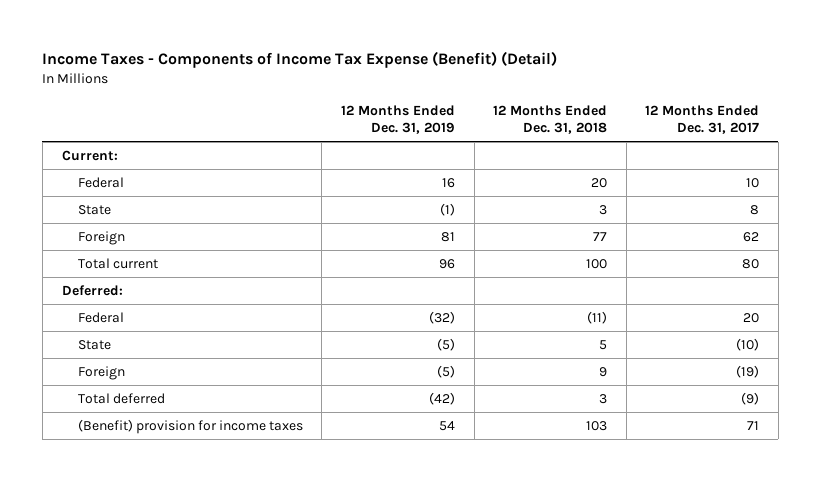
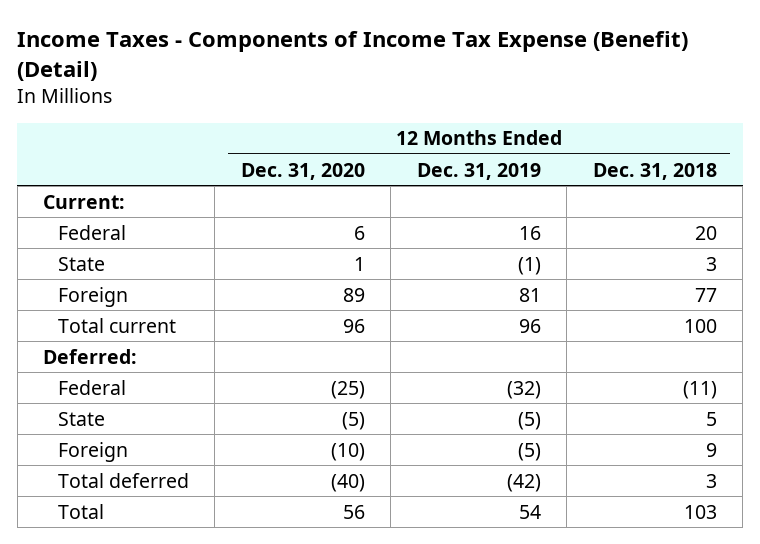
- | 12 Months Ended Dec. 31, 2019 | 12 Months Ended Dec. 31, 2018 | 12 Months Ended Dec. 31, 2017
+ | 12 Months Ended Dec. 31, 2020 | 12 Months Ended Dec. 31, 2019 | 12 Months Ended Dec. 31, 2018
- (Benefit) provision for income taxes | 54 | 103 | 71
+ Total | 56 | 54 | 103

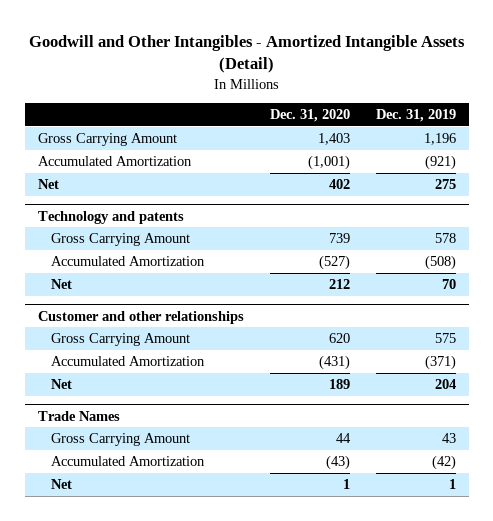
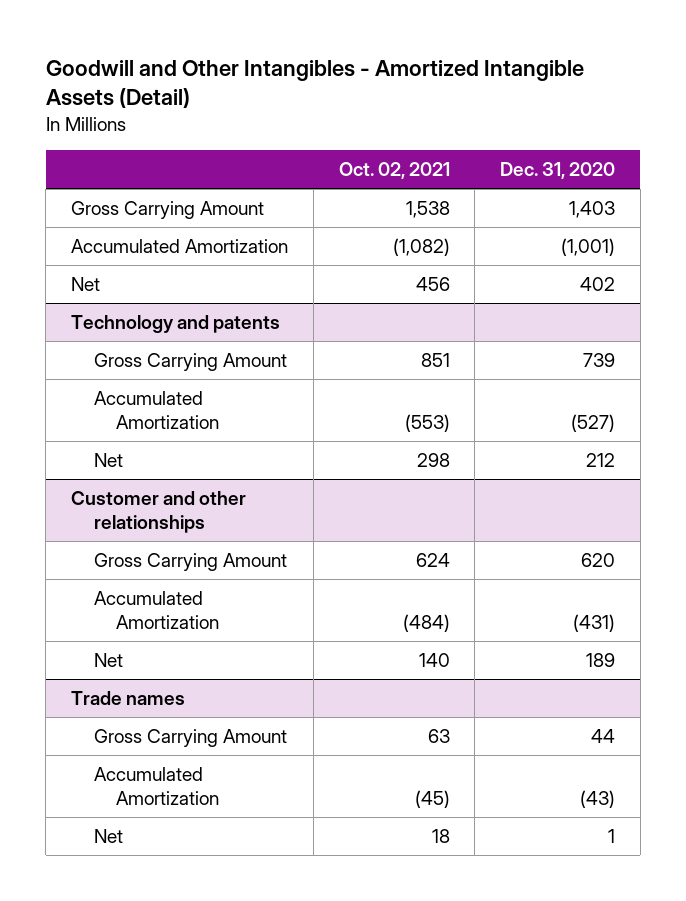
- | Dec. 31, 2020 | Dec. 31, 2019
+ | Oct. 02, 2021 | Dec. 31, 2020
- Trade Names
+ Trade names

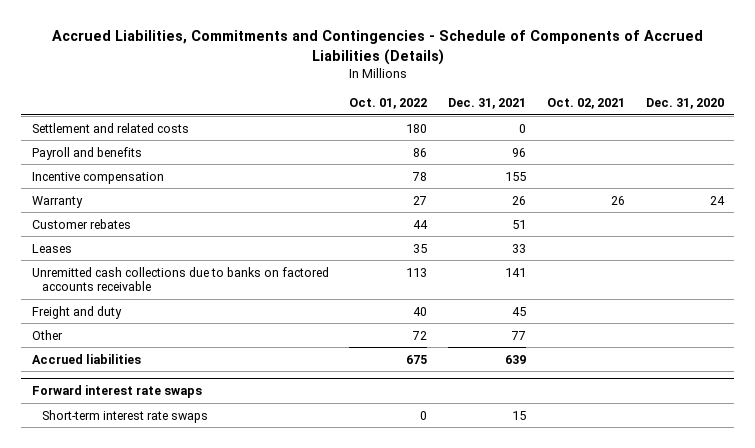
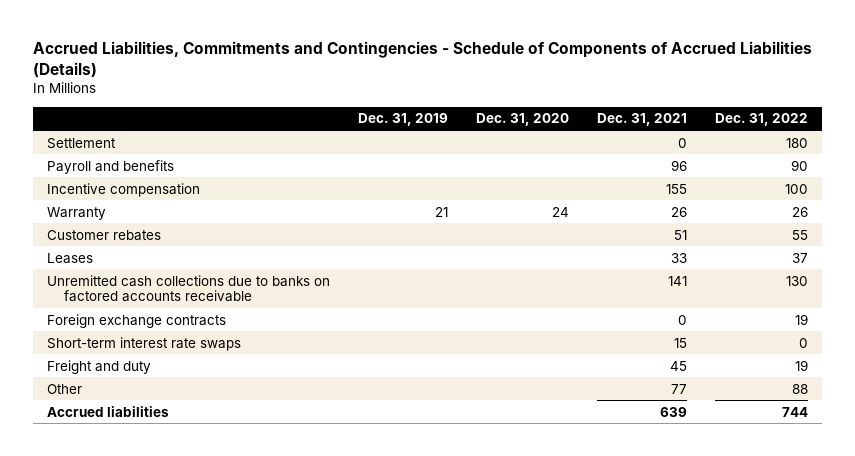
- | Oct. 01, 2022 | Dec. 31, 2021 | Oct. 02, 2021 | Dec. 31, 2020
+ | Dec. 31, 2019 | Dec. 31, 2020 | Dec. 31, 2021 | Dec. 31, 2022
- Settlement and related costs | 180 | 0 | |
+ Settlement | | | 0 | 180
+ Foreign exchange contracts | | | 0 | 19
+ Short-term interest rate swaps | | | 15 | 0
- Forward interest rate swaps
- Short-term interest rate swaps | 0 | 15 | |

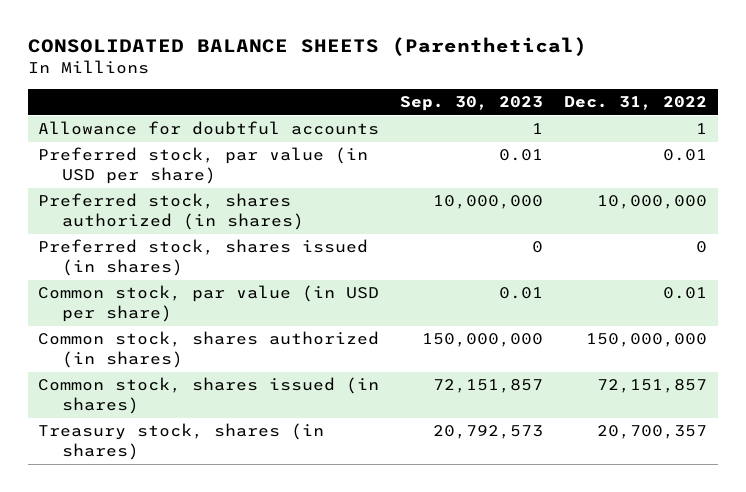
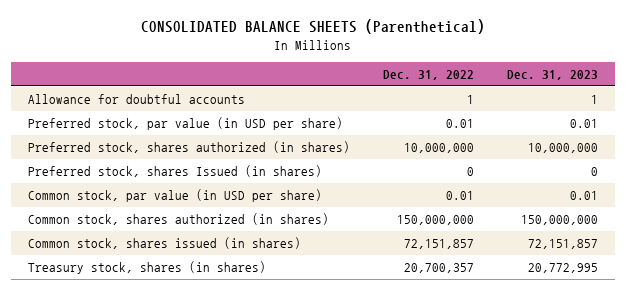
- | Sep. 30, 2023 | Dec. 31, 2022
+ | Dec. 31, 2022 | Dec. 31, 2023
- Preferred stock, shares issued (in shares) | 0 | 0
+ Preferred stock, shares Issued (in shares) | 0 | 0

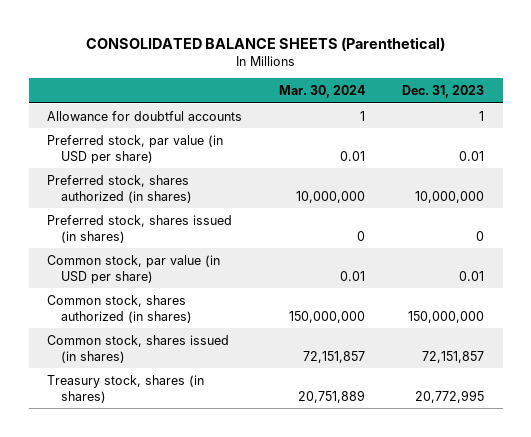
- | Dec. 31, 2022 | Dec. 31, 2023
+ | Mar. 30, 2024 | Dec. 31, 2023
- Preferred stock, shares Issued (in shares) | 0 | 0
+ Preferred stock, shares issued (in shares) | 0 | 0

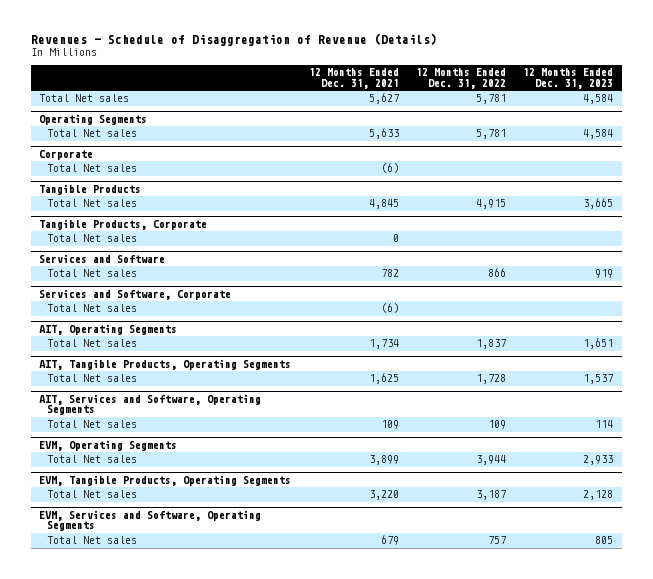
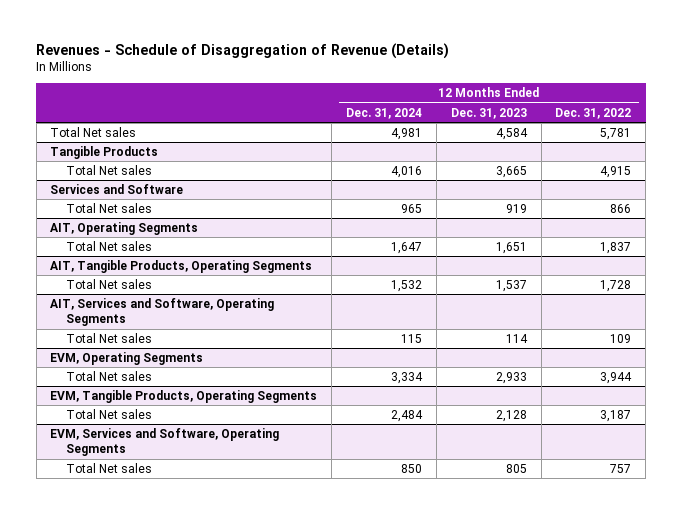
- | 12 Months Ended Dec. 31, 2021 | 12 Months Ended Dec. 31, 2022 | 12 Months Ended Dec. 31, 2023
+ | 12 Months Ended Dec. 31, 2024 | 12 Months Ended Dec. 31, 2023 | 12 Months Ended Dec. 31, 2022
- Operating Segments
- Total Net sales | 5,633 | 5,781 | 4,584
- Corporate
- Total Net sales | (6) | |
- Tangible Products, Corporate
- Total Net sales | 0 | |
- Services and Software, Corporate
- Total Net sales | (6) | |

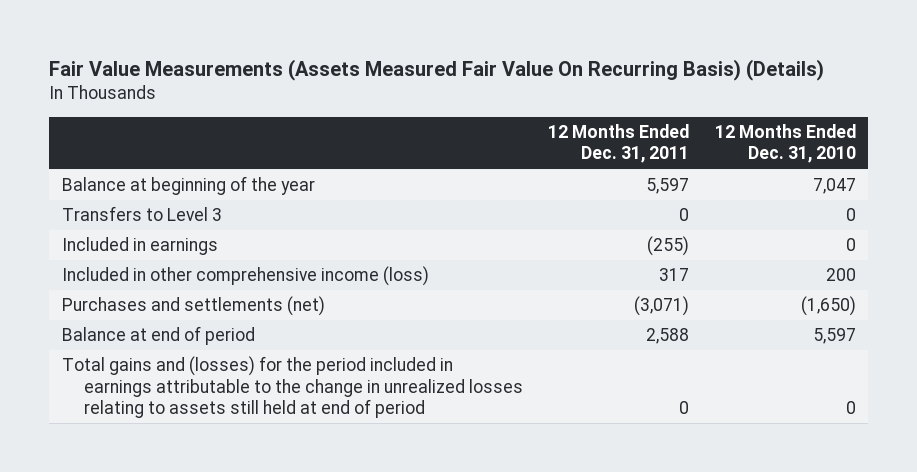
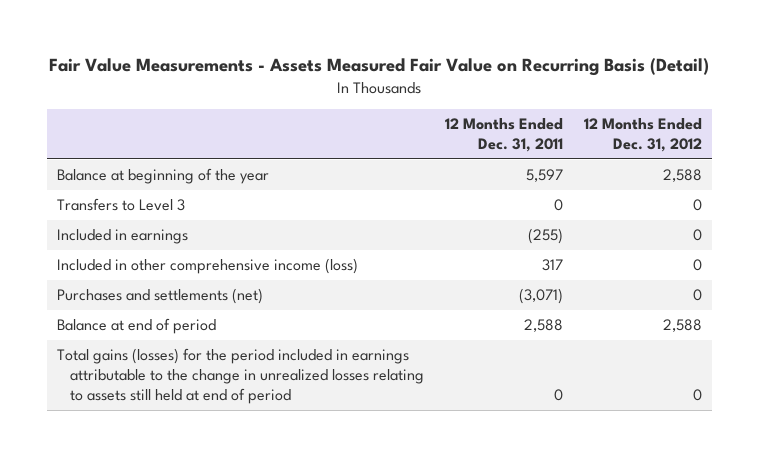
- Fair Value Measurements (Assets Measured Fair Value On Recurring Basis) (Details)
+ Fair Value Measurements - Assets Measured Fair Value on Recurring Basis (Detail)
- | 12 Months Ended Dec. 31, 2011 | 12 Months Ended Dec. 31, 2010
+ | 12 Months Ended Dec. 31, 2011 | 12 Months Ended Dec. 31, 2012
- Total gains and (losses) for the period included in earnings attributable to the change in unrealized losses relating to assets still held at end of period | 0 | 0
+ Total gains (losses) for the period included in earnings attributable to the change in unrealized losses relating to assets still held at end of period | 0 | 0

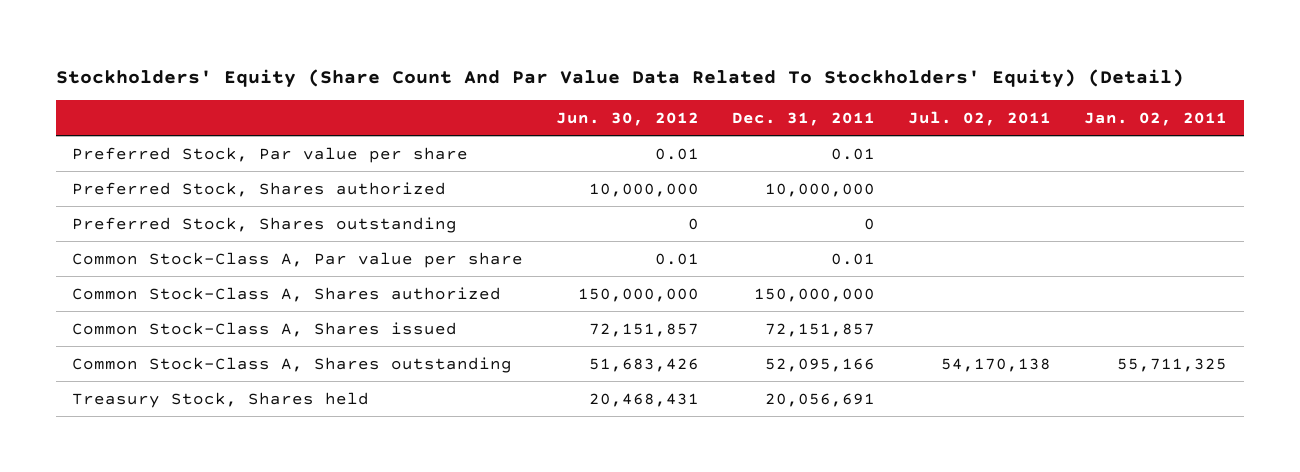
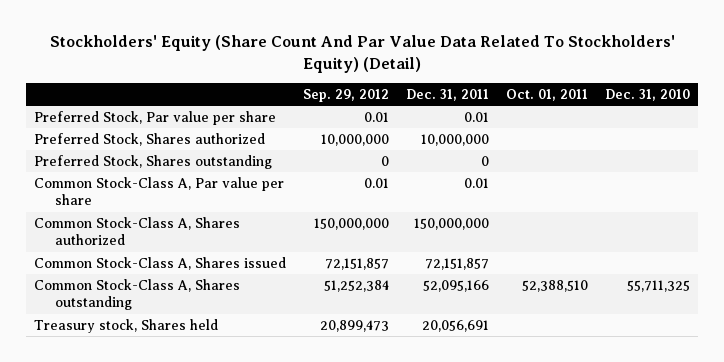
- | Jun. 30, 2012 | Dec. 31, 2011 | Jul. 02, 2011 | Jan. 02, 2011
+ | Sep. 29, 2012 | Dec. 31, 2011 | Oct. 01, 2011 | Dec. 31, 2010
- Treasury Stock, Shares held | 20,468,431 | 20,056,691 | |
+ Treasury stock, Shares held | 20,899,473 | 20,056,691 | |

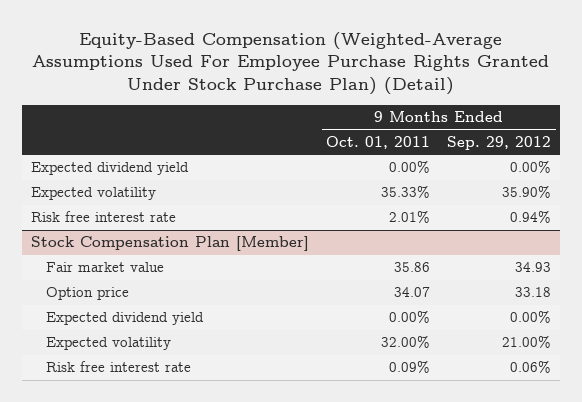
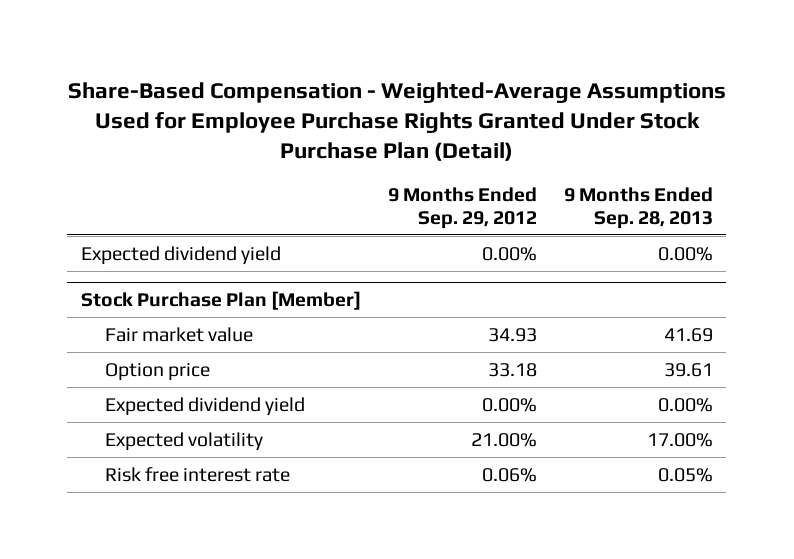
- Equity-Based Compensation (Weighted-Average Assumptions Used For Employee Purchase Rights Granted Under Stock Purchase Plan) (Detail)
+ Share-Based Compensation - Weighted-Average Assumptions Used for Employee Purchase Rights Granted Under Stock Purchase Plan (Detail)
- | 9 Months Ended Oct. 01, 2011 | 9 Months Ended Sep. 29, 2012
+ | 9 Months Ended Sep. 29, 2012 | 9 Months Ended Sep. 28, 2013
- Expected volatility | 35.33% | 35.90%
- Risk free interest rate | 2.01% | 0.94%
- Stock Compensation Plan [Member]
+ Stock Purchase Plan [Member]

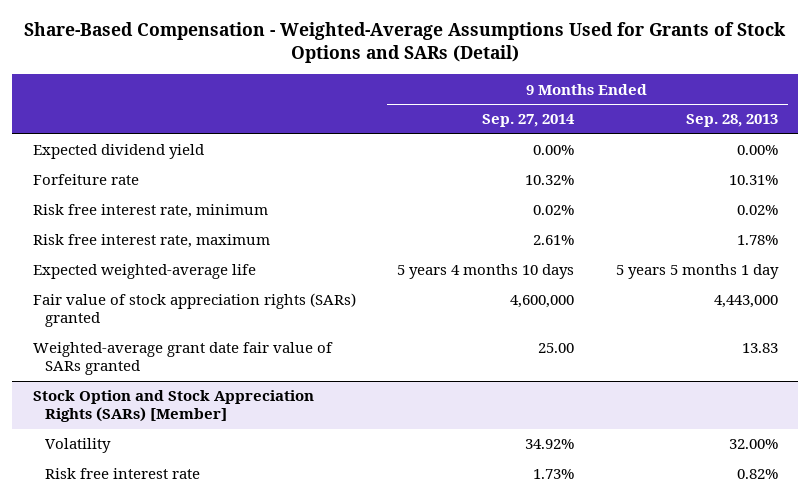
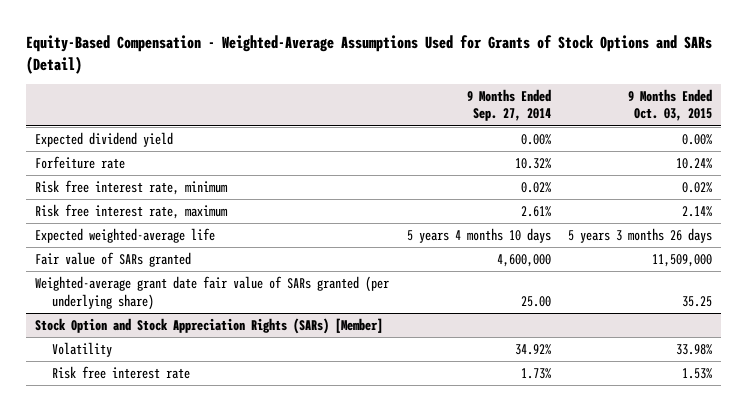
- Share-Based Compensation - Weighted-Average Assumptions Used for Grants of Stock Options and SARs (Detail)
+ Equity-Based Compensation - Weighted-Average Assumptions Used for Grants of Stock Options and SARs (Detail)
- | 9 Months Ended Sep. 27, 2014 | 9 Months Ended Sep. 28, 2013
+ | 9 Months Ended Sep. 27, 2014 | 9 Months Ended Oct. 03, 2015
- Fair value of stock appreciation rights (SARs) granted | 4,600,000 | 4,443,000
- Weighted-average grant date fair value of SARs granted | 25.00 | 13.83
+ Fair value of SARs granted | 4,600,000 | 11,509,000
+ Weighted-average grant date fair value of SARs granted (per underlying share) | 25.00 | 35.25

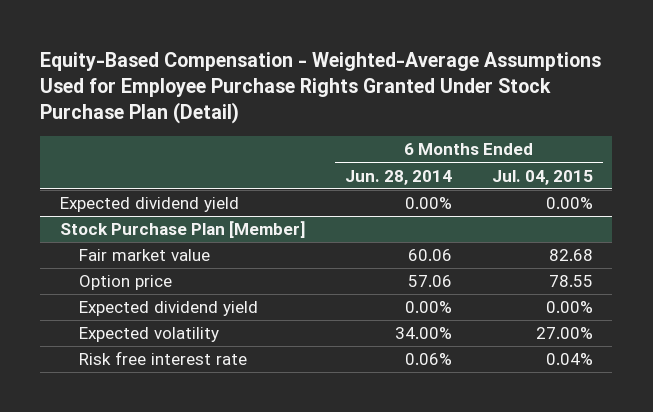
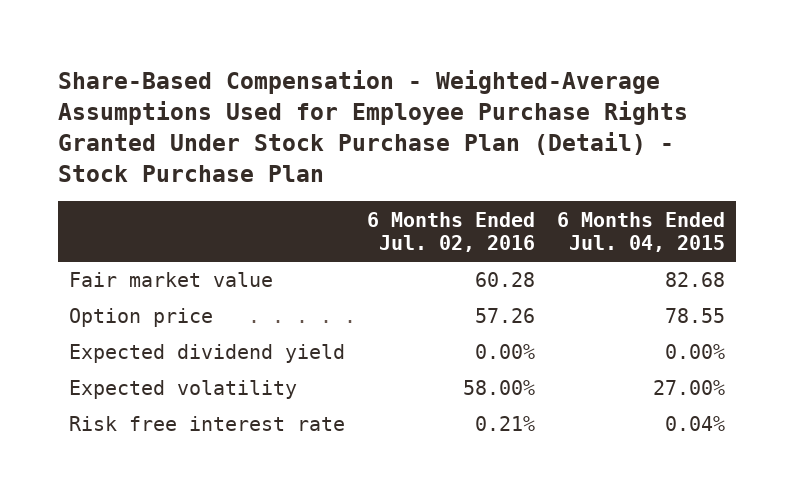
- Equity-Based Compensation - Weighted-Average Assumptions Used for Employee Purchase Rights Granted Under Stock Purchase Plan (Detail)
+ Share-Based Compensation - Weighted-Average Assumptions Used for Employee Purchase Rights Granted Under Stock Purchase Plan (Detail) - Stock Purchase Plan
- | 6 Months Ended Jun. 28, 2014 | 6 Months Ended Jul. 04, 2015
+ | 6 Months Ended Jul. 02, 2016 | 6 Months Ended Jul. 04, 2015
- Expected dividend yield | 0.00% | 0.00%
- Stock Purchase Plan [Member]

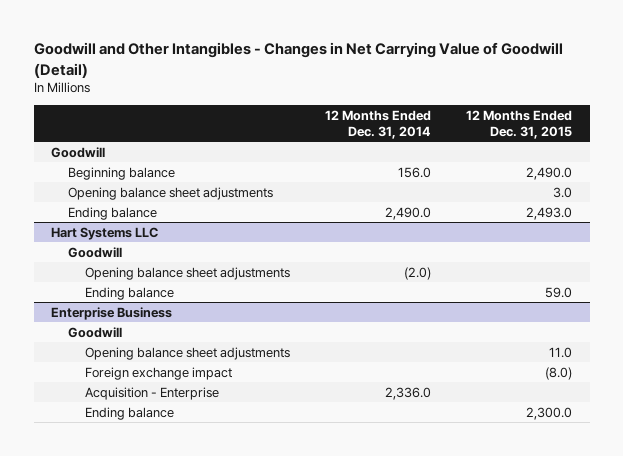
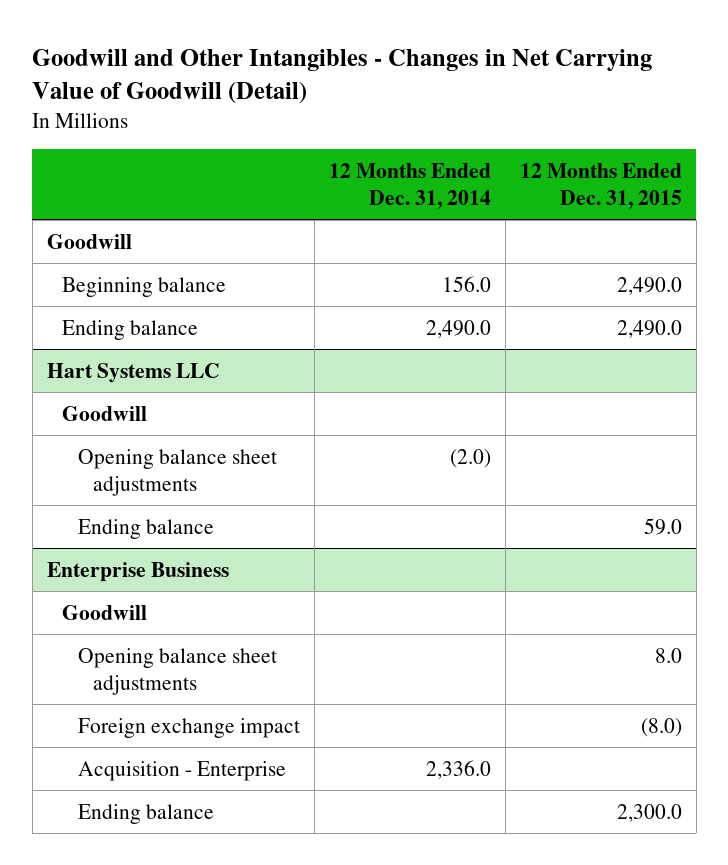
- Opening balance sheet adjustments | | 3.0
- Ending balance | 2,490.0 | 2,493.0
+ Ending balance | 2,490.0 | 2,490.0
@ Enterprise Business
- Opening balance sheet adjustments | | 11.0
+ Opening balance sheet adjustments | | 8.0

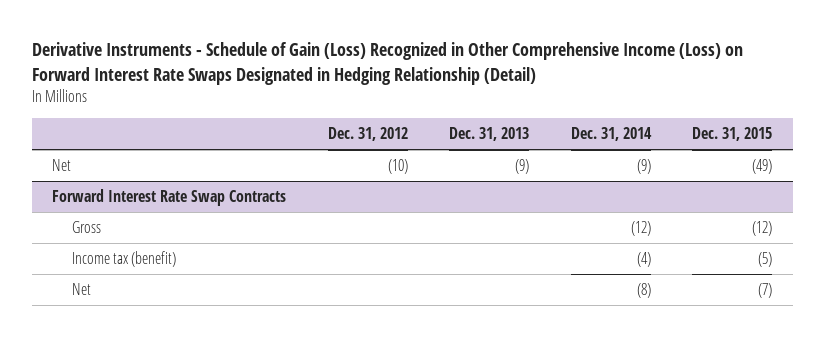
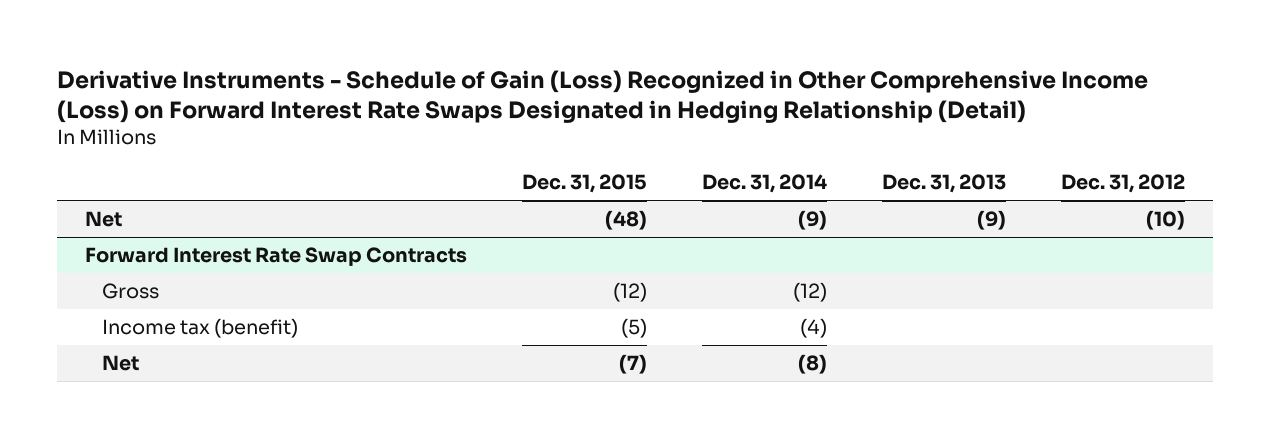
- | Dec. 31, 2012 | Dec. 31, 2013 | Dec. 31, 2014 | Dec. 31, 2015
+ | Dec. 31, 2015 | Dec. 31, 2014 | Dec. 31, 2013 | Dec. 31, 2012
- Net | (10) | (9) | (9) | (49)
+ Net | (48) | (9) | (9) | (10)

